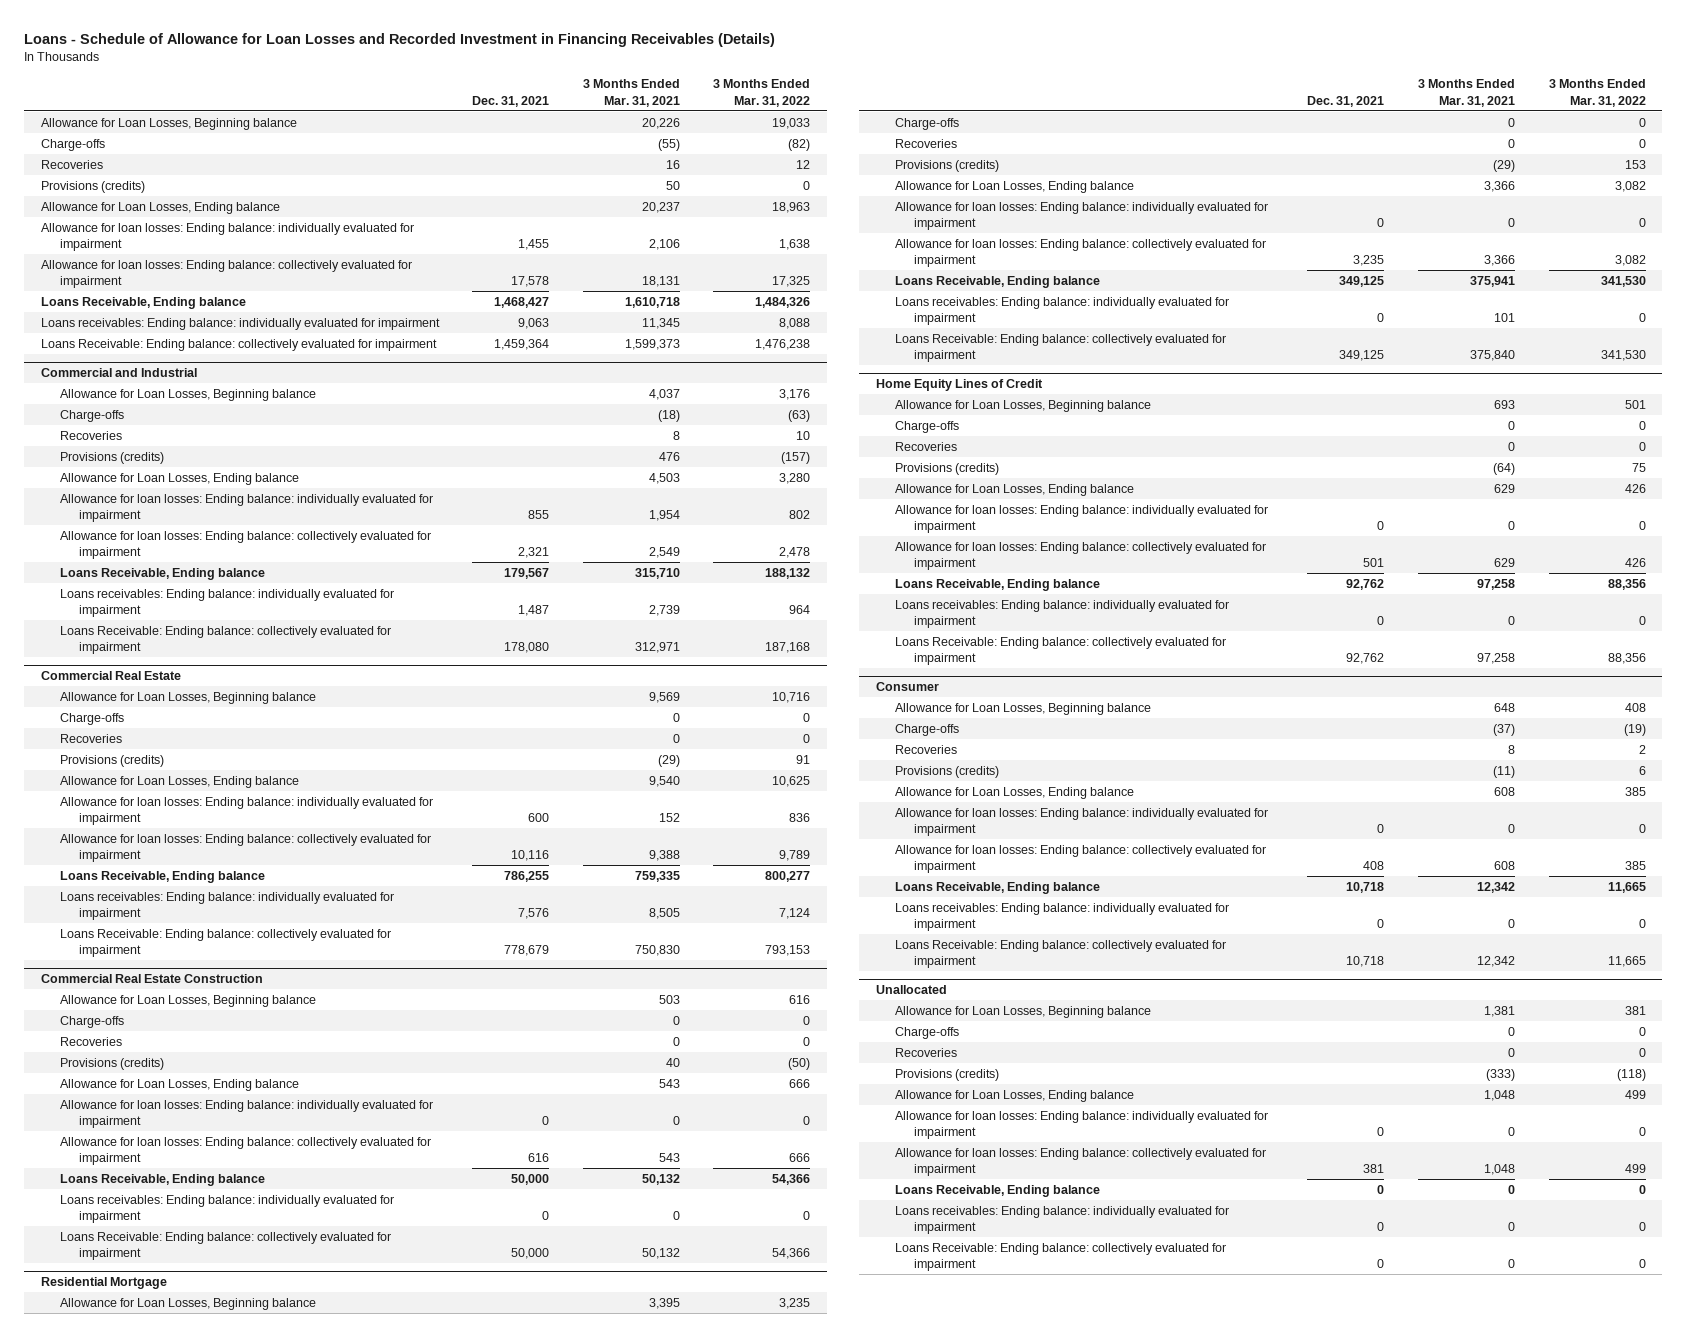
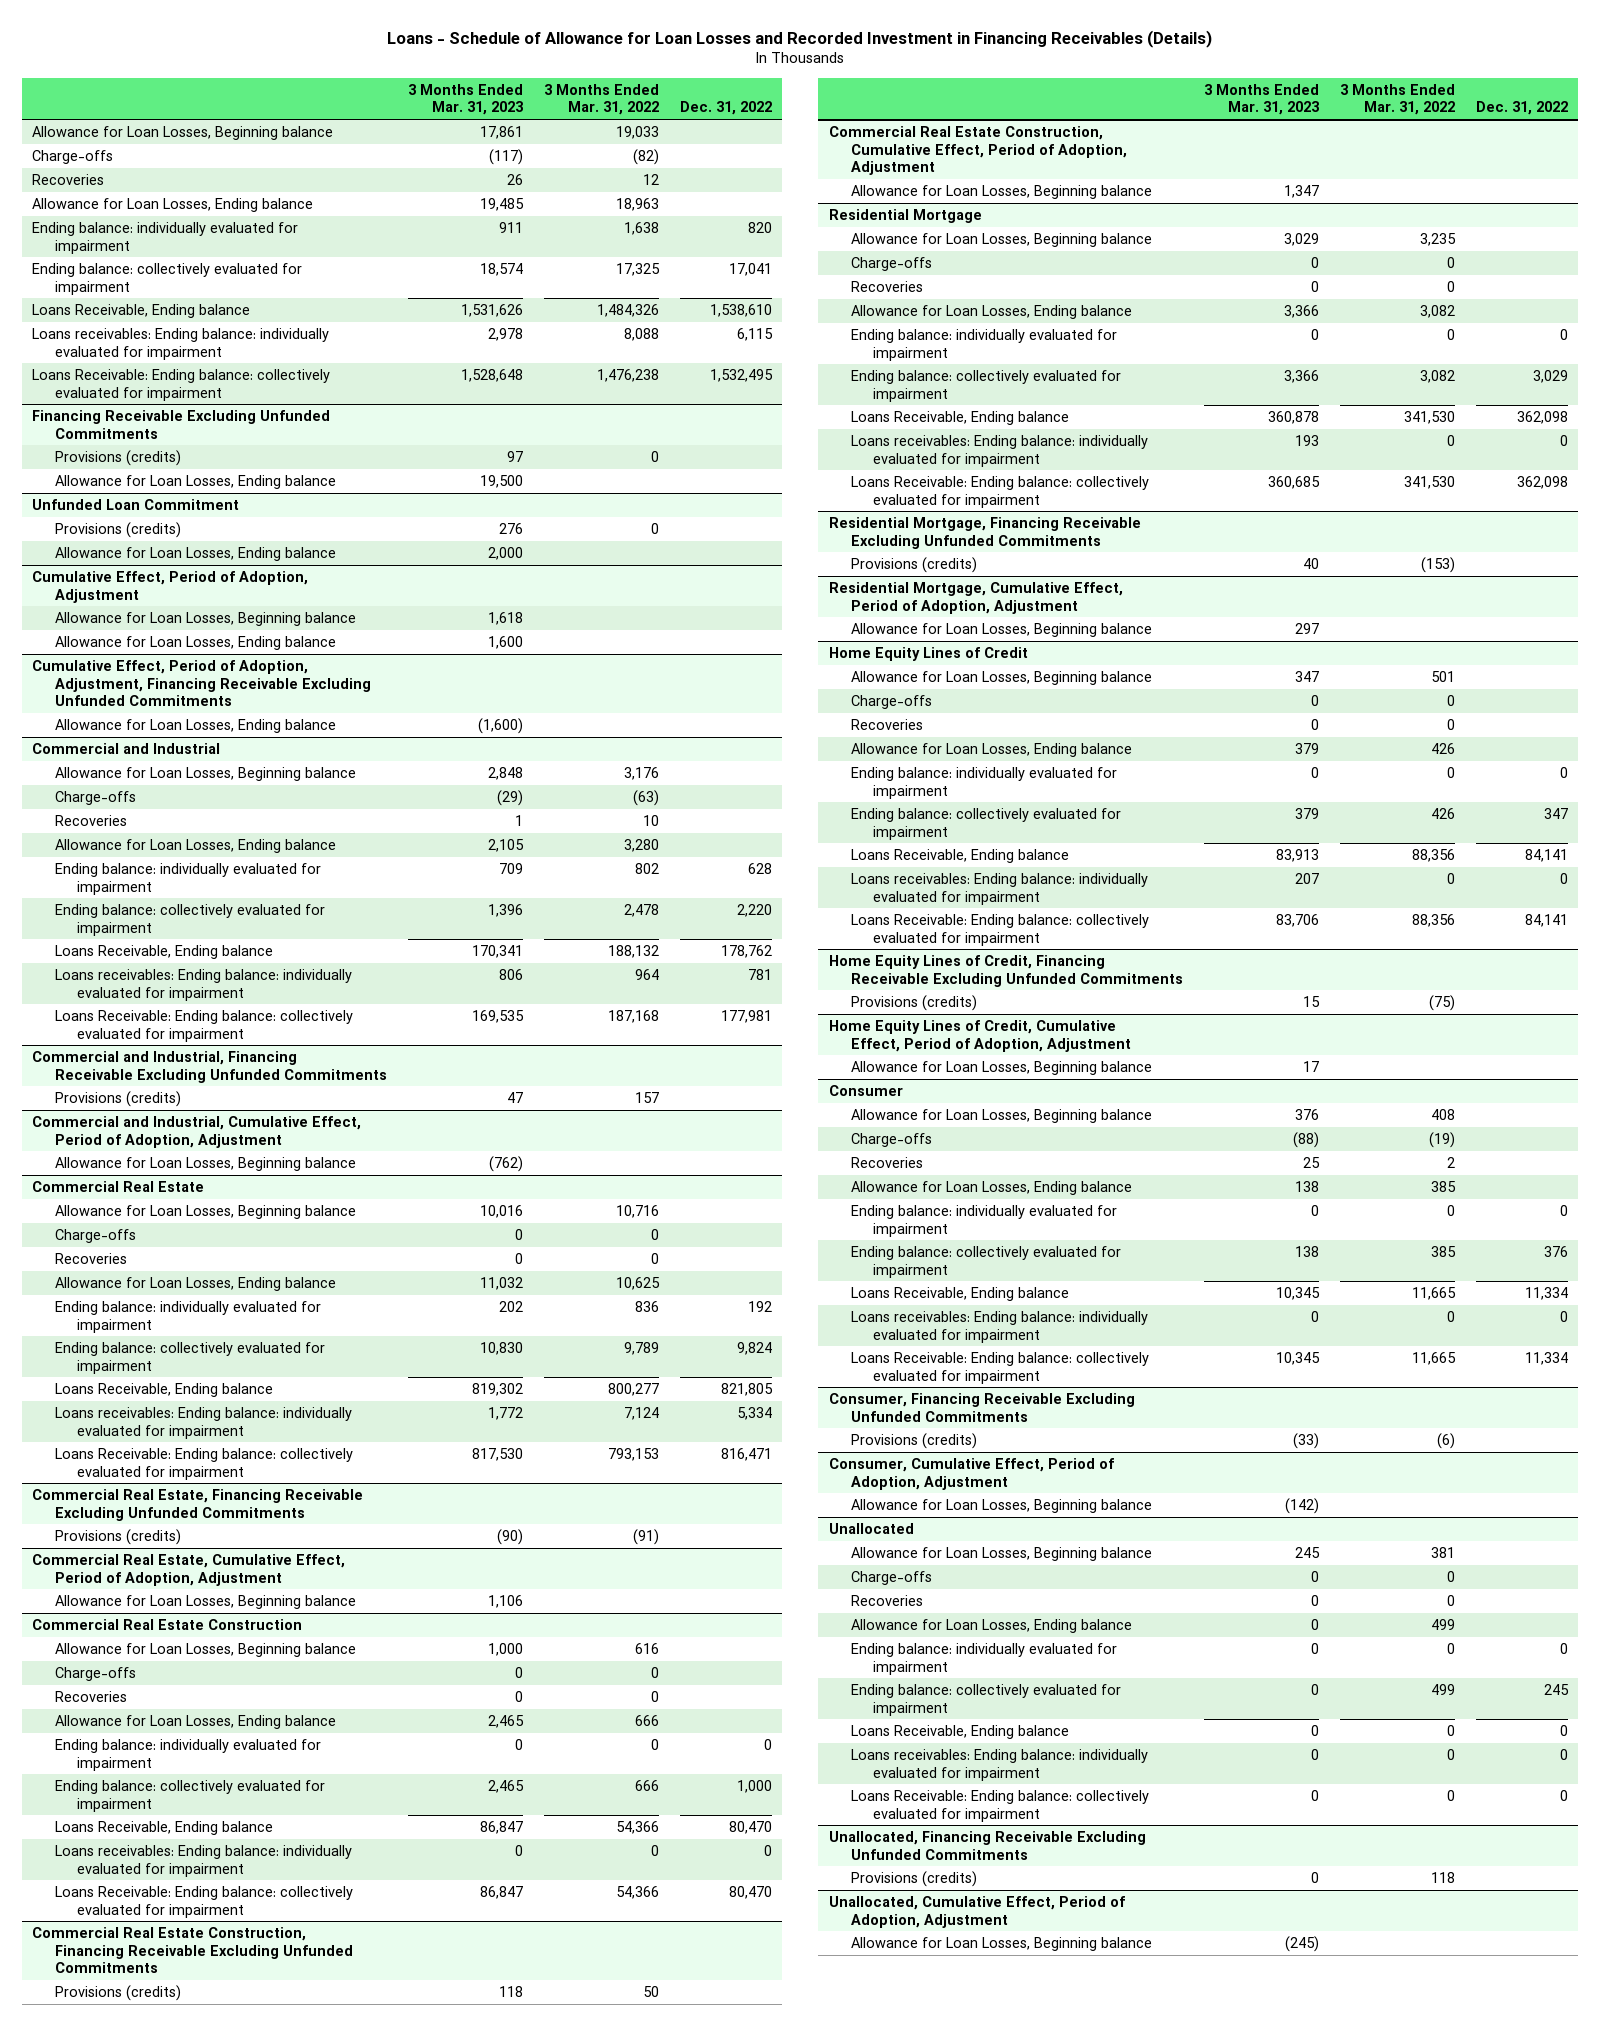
- | Dec. 31, 2021 | 3 Months Ended Mar. 31, 2021 | 3 Months Ended Mar. 31, 2022
+ | 3 Months Ended Mar. 31, 2023 | 3 Months Ended Mar. 31, 2022 | Dec. 31, 2022
- Provisions (credits) | | 50 | 0
- Allowance for loan losses: Ending balance: individually evaluated for impairment | 1,455 | 2,106 | 1,638
- Allowance for loan losses: Ending balance: collectively evaluated for impairment | 17,578 | 18,131 | 17,325
+ Ending balance: individually evaluated for impairment | 911 | 1,638 | 820
+ Ending balance: collectively evaluated for impairment | 18,574 | 17,325 | 17,041
+ Financing Receivable Excluding Unfunded Commitments
+ Provisions (credits) | 97 | 0 |
+ Allowance for Loan Losses, Ending balance | 19,500 | |
+ Unfunded Loan Commitment
+ Provisions (credits) | 276 | 0 |
+ Allowance for Loan Losses, Ending balance | 2,000 | |
+ Cumulative Effect, Period of Adoption, Adjustment
+ Allowance for Loan Losses, Beginning balance | 1,618 | |
+ Allowance for Loan Losses, Ending balance | 1,600 | |
+ Cumulative Effect, Period of Adoption, Adjustment, Financing Receivable Excluding Unfunded Commitments
+ Allowance for Loan Losses, Ending balance | (1,600) | |
@ Commercial and Industrial
- Provisions (credits) | | 476 | (157)
- Allowance for loan losses: Ending balance: individually evaluated for impairment | 855 | 1,954 | 802
- Allowance for loan losses: Ending balance: collectively evaluated for impairment | 2,321 | 2,549 | 2,478
+ Ending balance: individually evaluated for impairment | 709 | 802 | 628
+ Ending balance: collectively evaluated for impairment | 1,396 | 2,478 | 2,220
+ Commercial and Industrial, Financing Receivable Excluding Unfunded Commitments
+ Provisions (credits) | 47 | 157 |
+ Commercial and Industrial, Cumulative Effect, Period of Adoption, Adjustment
+ Allowance for Loan Losses, Beginning balance | (762) | |
@ Commercial Real Estate
- Provisions (credits) | | (29) | 91
- Allowance for loan losses: Ending balance: individually evaluated for impairment | 600 | 152 | 836
- Allowance for loan losses: Ending balance: collectively evaluated for impairment | 10,116 | 9,388 | 9,789
+ Ending balance: individually evaluated for impairment | 202 | 836 | 192
+ Ending balance: collectively evaluated for impairment | 10,830 | 9,789 | 9,824
+ Commercial Real Estate, Financing Receivable Excluding Unfunded Commitments
+ Provisions (credits) | (90) | (91) |
+ Commercial Real Estate, Cumulative Effect, Period of Adoption, Adjustment
+ Allowance for Loan Losses, Beginning balance | 1,106 | |
@ Commercial Real Estate Construction
- Provisions (credits) | | 40 | (50)
- Allowance for loan losses: Ending balance: individually evaluated for impairment | 0 | 0 | 0
- Allowance for loan losses: Ending balance: collectively evaluated for impairment | 616 | 543 | 666
+ Ending balance: individually evaluated for impairment | 0 | 0 | 0
+ Ending balance: collectively evaluated for impairment | 2,465 | 666 | 1,000
+ Commercial Real Estate Construction, Financing Receivable Excluding Unfunded Commitments
+ Provisions (credits) | 118 | 50 |
+ Commercial Real Estate Construction, Cumulative Effect, Period of Adoption, Adjustment
+ Allowance for Loan Losses, Beginning balance | 1,347 | |
@ Residential Mortgage
- Provisions (credits) | | (29) | 153
- Allowance for loan losses: Ending balance: individually evaluated for impairment | 0 | 0 | 0
- Allowance for loan losses: Ending balance: collectively evaluated for impairment | 3,235 | 3,366 | 3,082
+ Ending balance: individually evaluated for impairment | 0 | 0 | 0
+ Ending balance: collectively evaluated for impairment | 3,366 | 3,082 | 3,029
+ Residential Mortgage, Financing Receivable Excluding Unfunded Commitments
+ Provisions (credits) | 40 | (153) |
+ Residential Mortgage, Cumulative Effect, Period of Adoption, Adjustment
+ Allowance for Loan Losses, Beginning balance | 297 | |
@ Home Equity Lines of Credit
- Provisions (credits) | | (64) | 75
- Allowance for loan losses: Ending balance: individually evaluated for impairment | 0 | 0 | 0
- Allowance for loan losses: Ending balance: collectively evaluated for impairment | 501 | 629 | 426
+ Ending balance: individually evaluated for impairment | 0 | 0 | 0
+ Ending balance: collectively evaluated for impairment | 379 | 426 | 347
+ Home Equity Lines of Credit, Financing Receivable Excluding Unfunded Commitments
+ Provisions (credits) | 15 | (75) |
+ Home Equity Lines of Credit, Cumulative Effect, Period of Adoption, Adjustment
+ Allowance for Loan Losses, Beginning balance | 17 | |
@ Consumer
- Provisions (credits) | | (11) | 6
- Allowance for loan losses: Ending balance: individually evaluated for impairment | 0 | 0 | 0
- Allowance for loan losses: Ending balance: collectively evaluated for impairment | 408 | 608 | 385
+ Ending balance: individually evaluated for impairment | 0 | 0 | 0
+ Ending balance: collectively evaluated for impairment | 138 | 385 | 376
+ Consumer, Financing Receivable Excluding Unfunded Commitments
+ Provisions (credits) | (33) | (6) |
+ Consumer, Cumulative Effect, Period of Adoption, Adjustment
+ Allowance for Loan Losses, Beginning balance | (142) | |
@ Unallocated
- Provisions (credits) | | (333) | (118)
- Allowance for loan losses: Ending balance: individually evaluated for impairment | 0 | 0 | 0
- Allowance for loan losses: Ending balance: collectively evaluated for impairment | 381 | 1,048 | 499
+ Ending balance: individually evaluated for impairment | 0 | 0 | 0
+ Ending balance: collectively evaluated for impairment | 0 | 499 | 245
+ Unallocated, Financing Receivable Excluding Unfunded Commitments
+ Provisions (credits) | 0 | 118 |
+ Unallocated, Cumulative Effect, Period of Adoption, Adjustment
+ Allowance for Loan Losses, Beginning balance | (245) | |

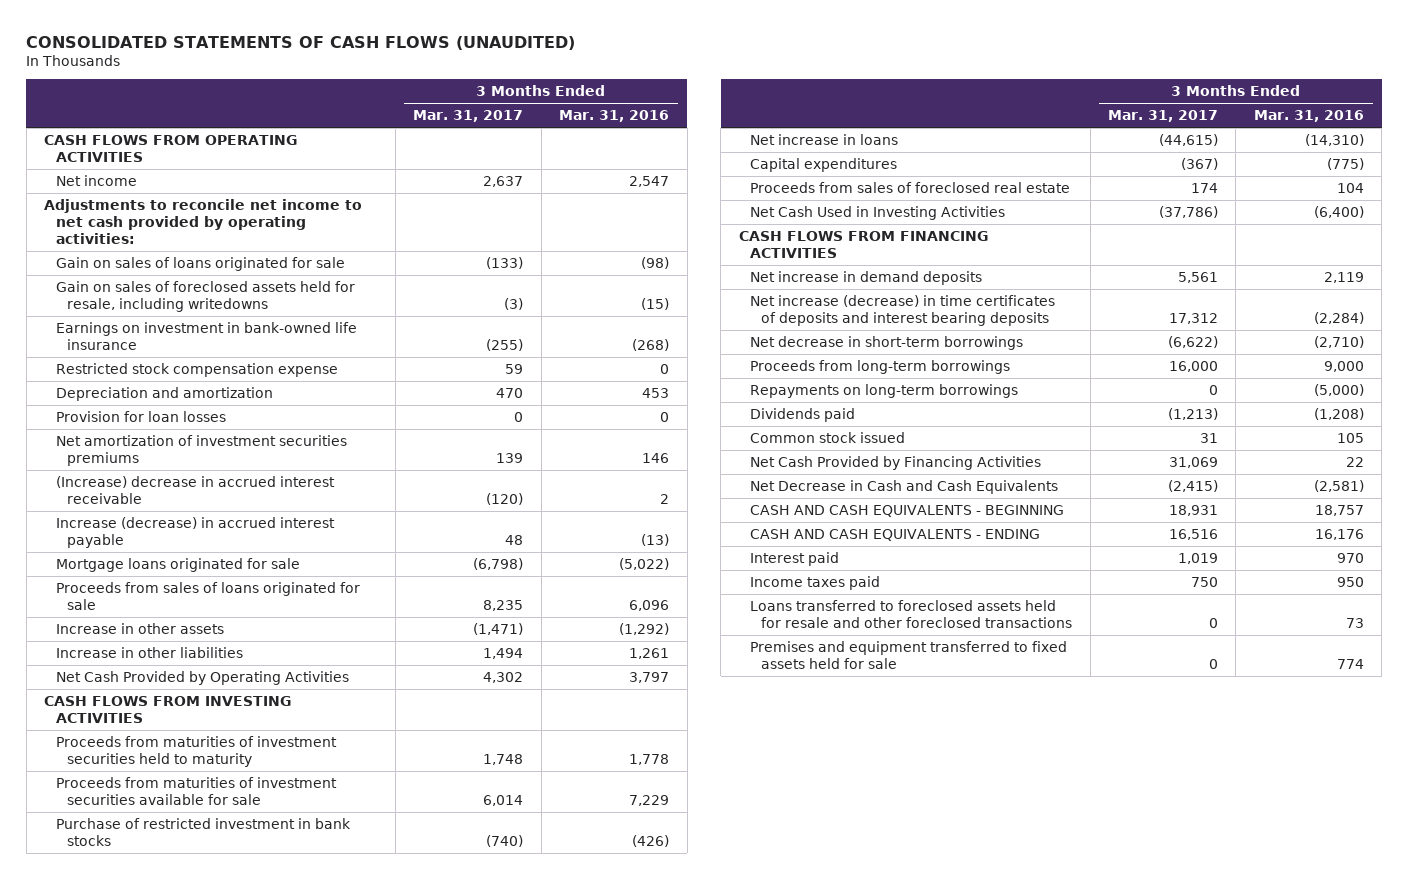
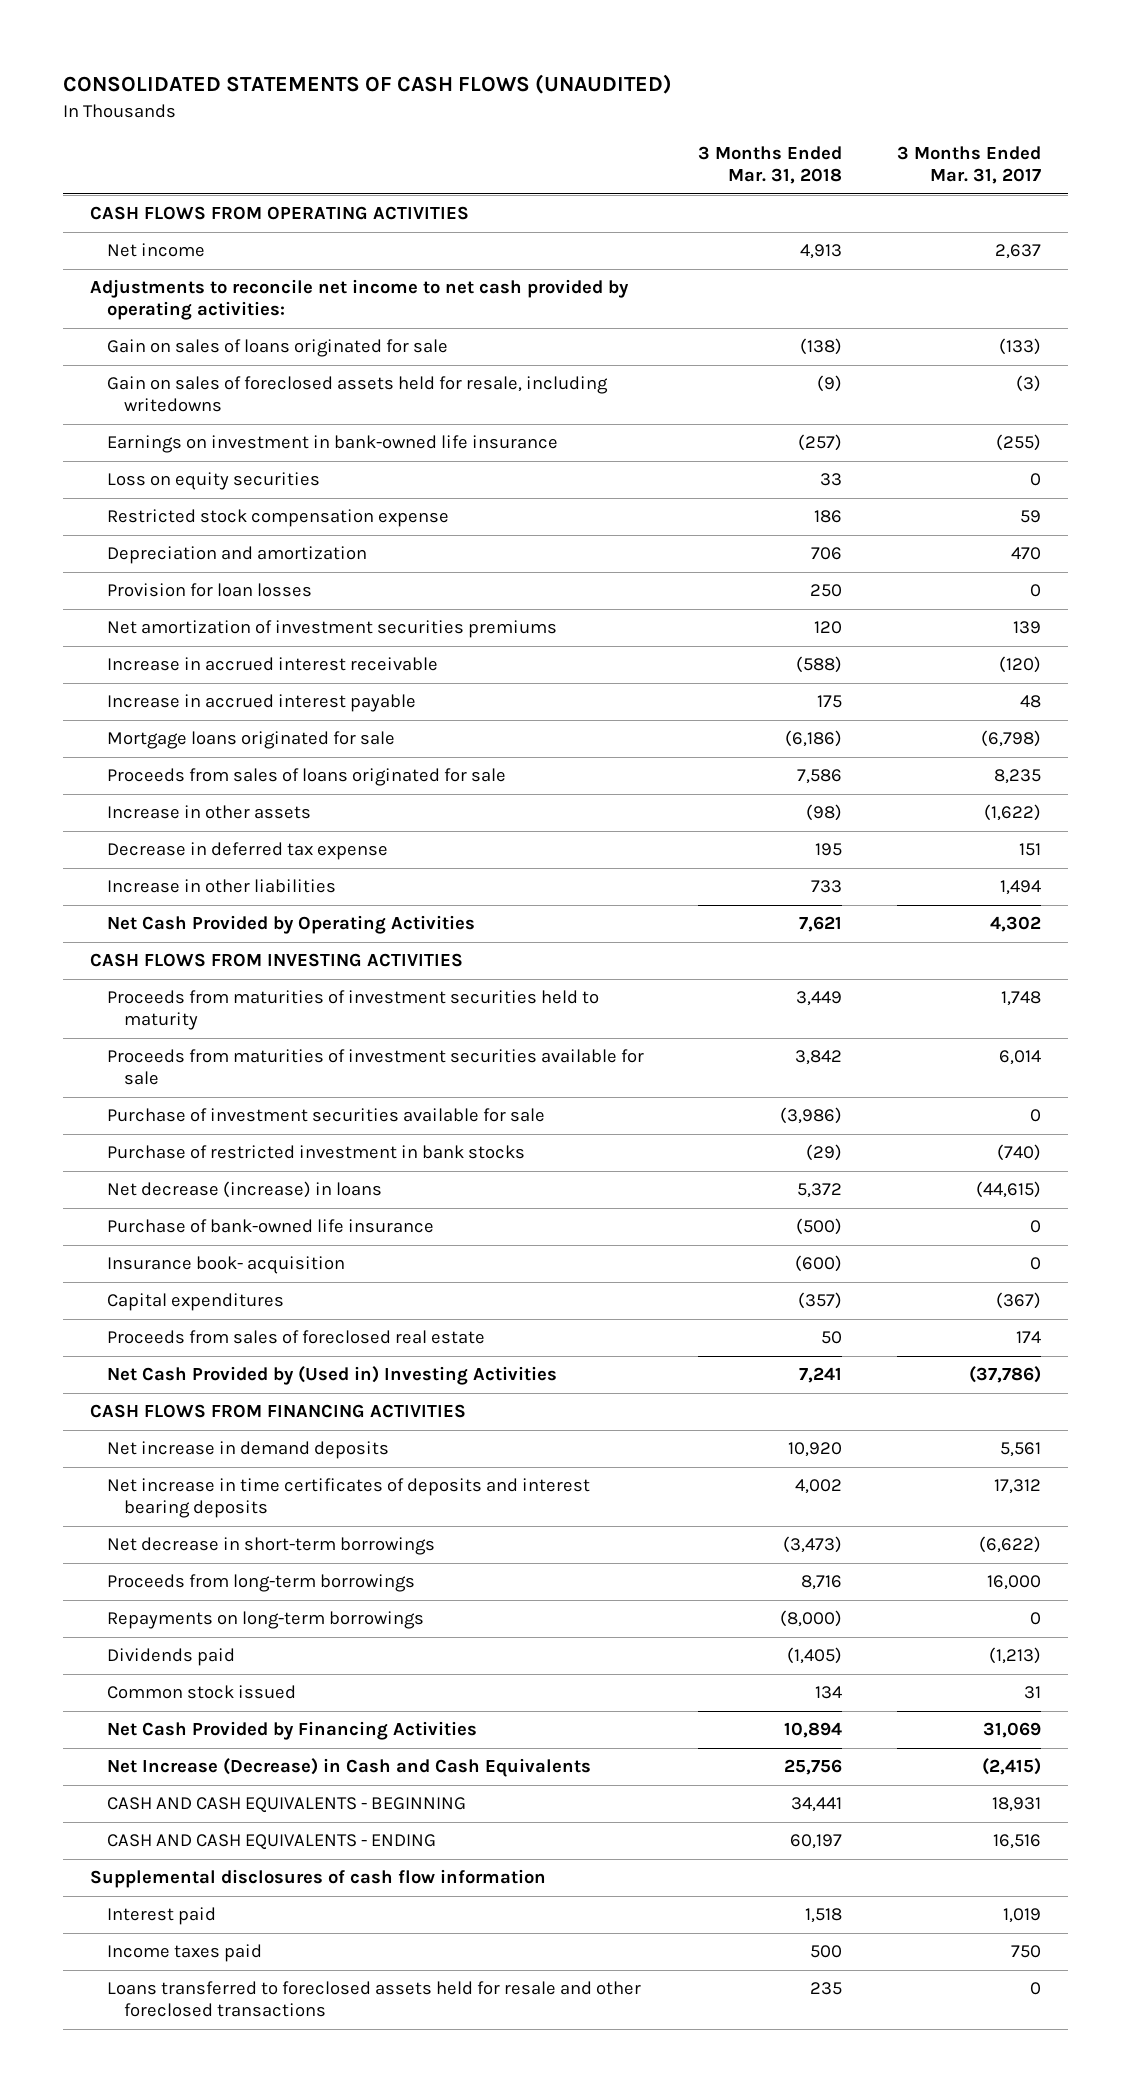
- | 3 Months Ended Mar. 31, 2017 | 3 Months Ended Mar. 31, 2016
+ | 3 Months Ended Mar. 31, 2018 | 3 Months Ended Mar. 31, 2017
+ Loss on equity securities | 33 | 0
- (Increase) decrease in accrued interest receivable | (120) | 2
- Increase (decrease) in accrued interest payable | 48 | (13)
+ Increase in accrued interest receivable | (588) | (120)
+ Increase in accrued interest payable | 175 | 48
- Increase in other assets | (1,471) | (1,292)
+ Increase in other assets | (98) | (1,622)
+ Decrease in deferred tax expense | 195 | 151
+ Purchase of investment securities available for sale | (3,986) | 0
- Net increase in loans | (44,615) | (14,310)
+ Net decrease (increase) in loans | 5,372 | (44,615)
+ Purchase of bank-owned life insurance | (500) | 0
+ Insurance book- acquisition | (600) | 0
- Net Cash Used in Investing Activities | (37,786) | (6,400)
+ Net Cash Provided by (Used in) Investing Activities | 7,241 | (37,786)
- Net increase (decrease) in time certificates of deposits and interest bearing deposits | 17,312 | (2,284)
+ Net increase in time certificates of deposits and interest bearing deposits | 4,002 | 17,312
- Net Decrease in Cash and Cash Equivalents | (2,415) | (2,581)
+ Net Increase (Decrease) in Cash and Cash Equivalents | 25,756 | (2,415)
+ Supplemental disclosures of cash flow information
- Premises and equipment transferred to fixed assets held for sale | 0 | 774

